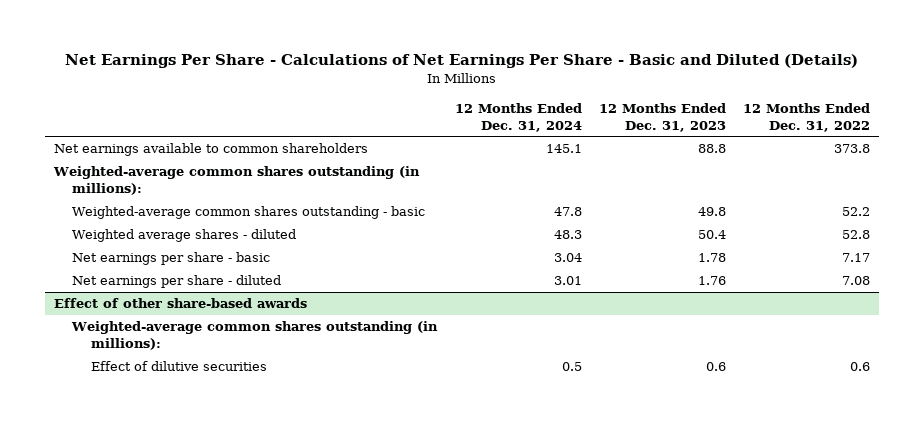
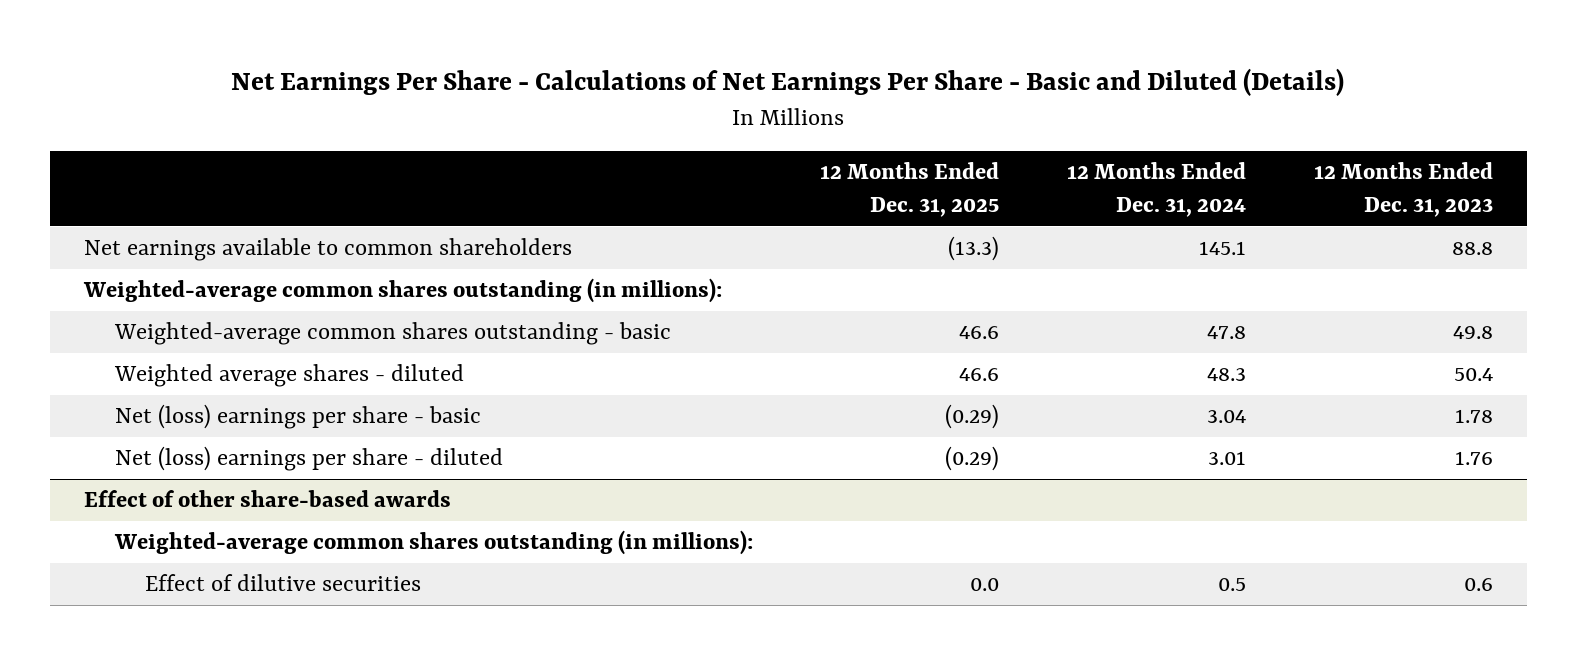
- | 12 Months Ended Dec. 31, 2024 | 12 Months Ended Dec. 31, 2023 | 12 Months Ended Dec. 31, 2022
+ | 12 Months Ended Dec. 31, 2025 | 12 Months Ended Dec. 31, 2024 | 12 Months Ended Dec. 31, 2023
- Net earnings per share - basic | 3.04 | 1.78 | 7.17
- Net earnings per share - diluted | 3.01 | 1.76 | 7.08
+ Net (loss) earnings per share - basic | (0.29) | 3.04 | 1.78
+ Net (loss) earnings per share - diluted | (0.29) | 3.01 | 1.76

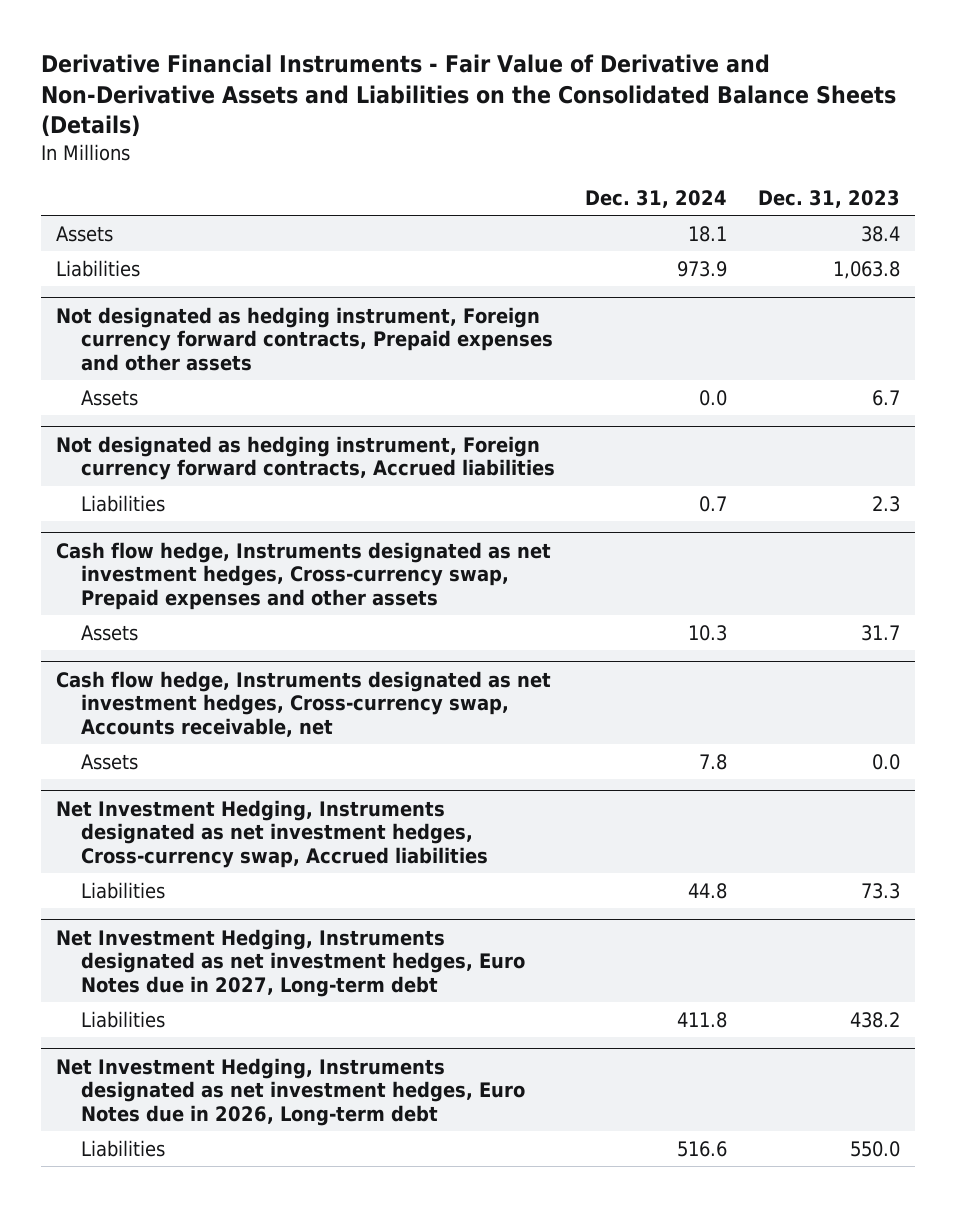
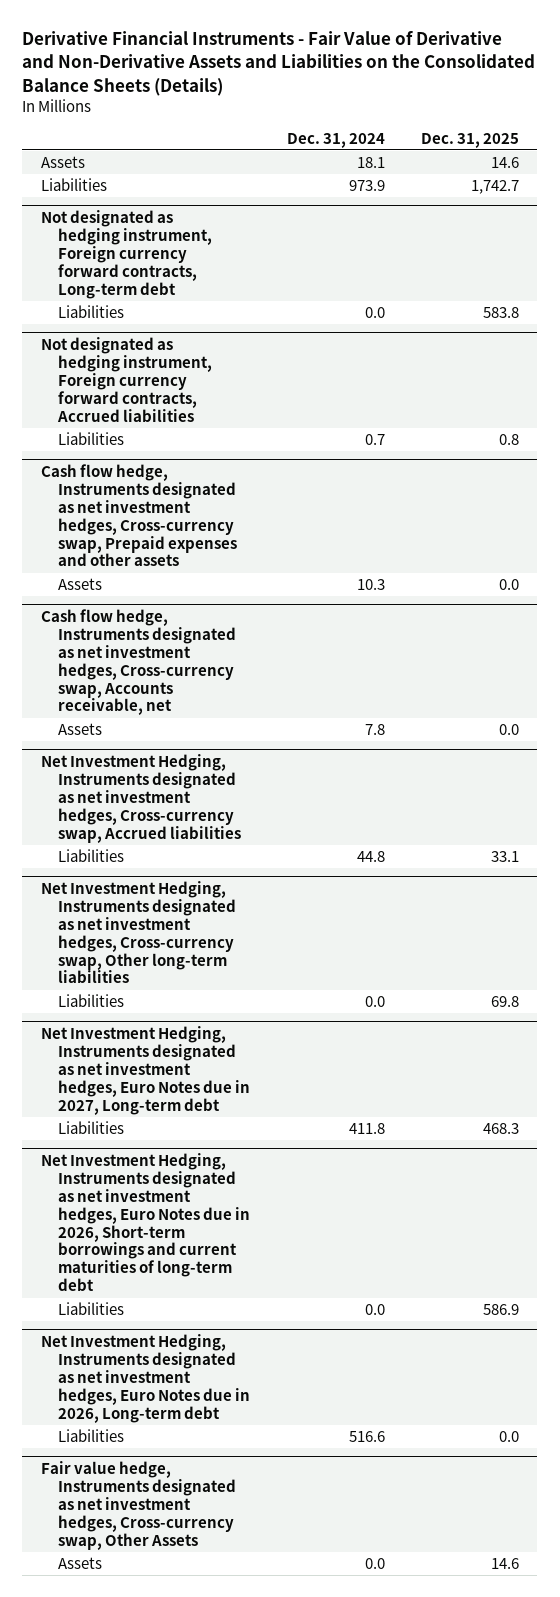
- | Dec. 31, 2024 | Dec. 31, 2023
+ | Dec. 31, 2024 | Dec. 31, 2025
- Not designated as hedging instrument, Foreign currency forward contracts, Prepaid expenses and other assets
- Assets | 0.0 | 6.7
+ Not designated as hedging instrument, Foreign currency forward contracts, Long-term debt
+ Liabilities | 0.0 | 583.8
+ Net Investment Hedging, Instruments designated as net investment hedges, Cross-currency swap, Other long-term liabilities
+ Liabilities | 0.0 | 69.8
+ Net Investment Hedging, Instruments designated as net investment hedges, Euro Notes due in 2026, Short-term borrowings and current maturities of long-term debt
+ Liabilities | 0.0 | 586.9
+ Fair value hedge, Instruments designated as net investment hedges, Cross-currency swap, Other Assets
+ Assets | 0.0 | 14.6

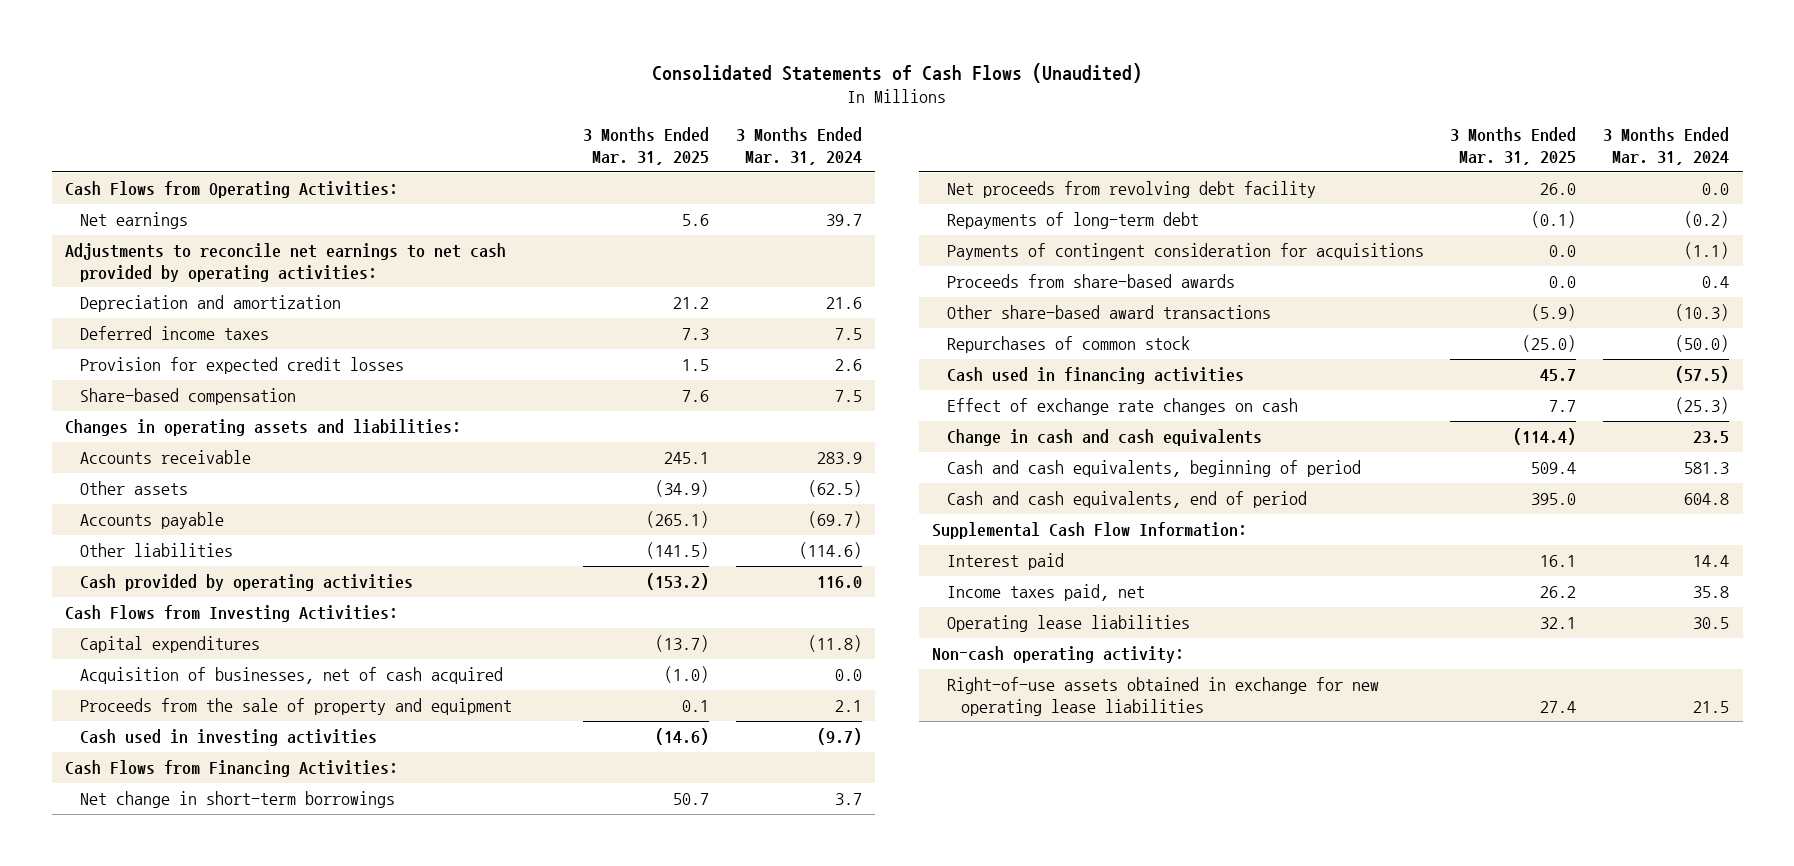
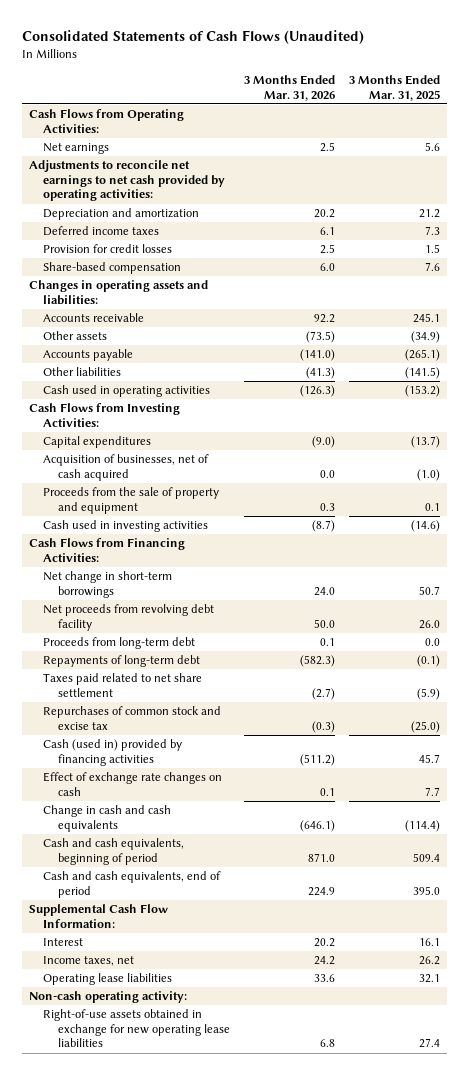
- | 3 Months Ended Mar. 31, 2025 | 3 Months Ended Mar. 31, 2024
+ | 3 Months Ended Mar. 31, 2026 | 3 Months Ended Mar. 31, 2025
- Provision for expected credit losses | 1.5 | 2.6
+ Provision for credit losses | 2.5 | 1.5
- Cash provided by operating activities | (153.2) | 116.0
+ Cash used in operating activities | (126.3) | (153.2)
+ Proceeds from long-term debt | 0.1 | 0.0
- Payments of contingent consideration for acquisitions | 0.0 | (1.1)
- Proceeds from share-based awards | 0.0 | 0.4
- Other share-based award transactions | (5.9) | (10.3)
- Repurchases of common stock | (25.0) | (50.0)
- Cash used in financing activities | 45.7 | (57.5)
+ Taxes paid related to net share settlement | (2.7) | (5.9)
+ Repurchases of common stock and excise tax | (0.3) | (25.0)
+ Cash (used in) provided by financing activities | (511.2) | 45.7
- Interest paid | 16.1 | 14.4
- Income taxes paid, net | 26.2 | 35.8
+ Interest | 20.2 | 16.1
+ Income taxes, net | 24.2 | 26.2

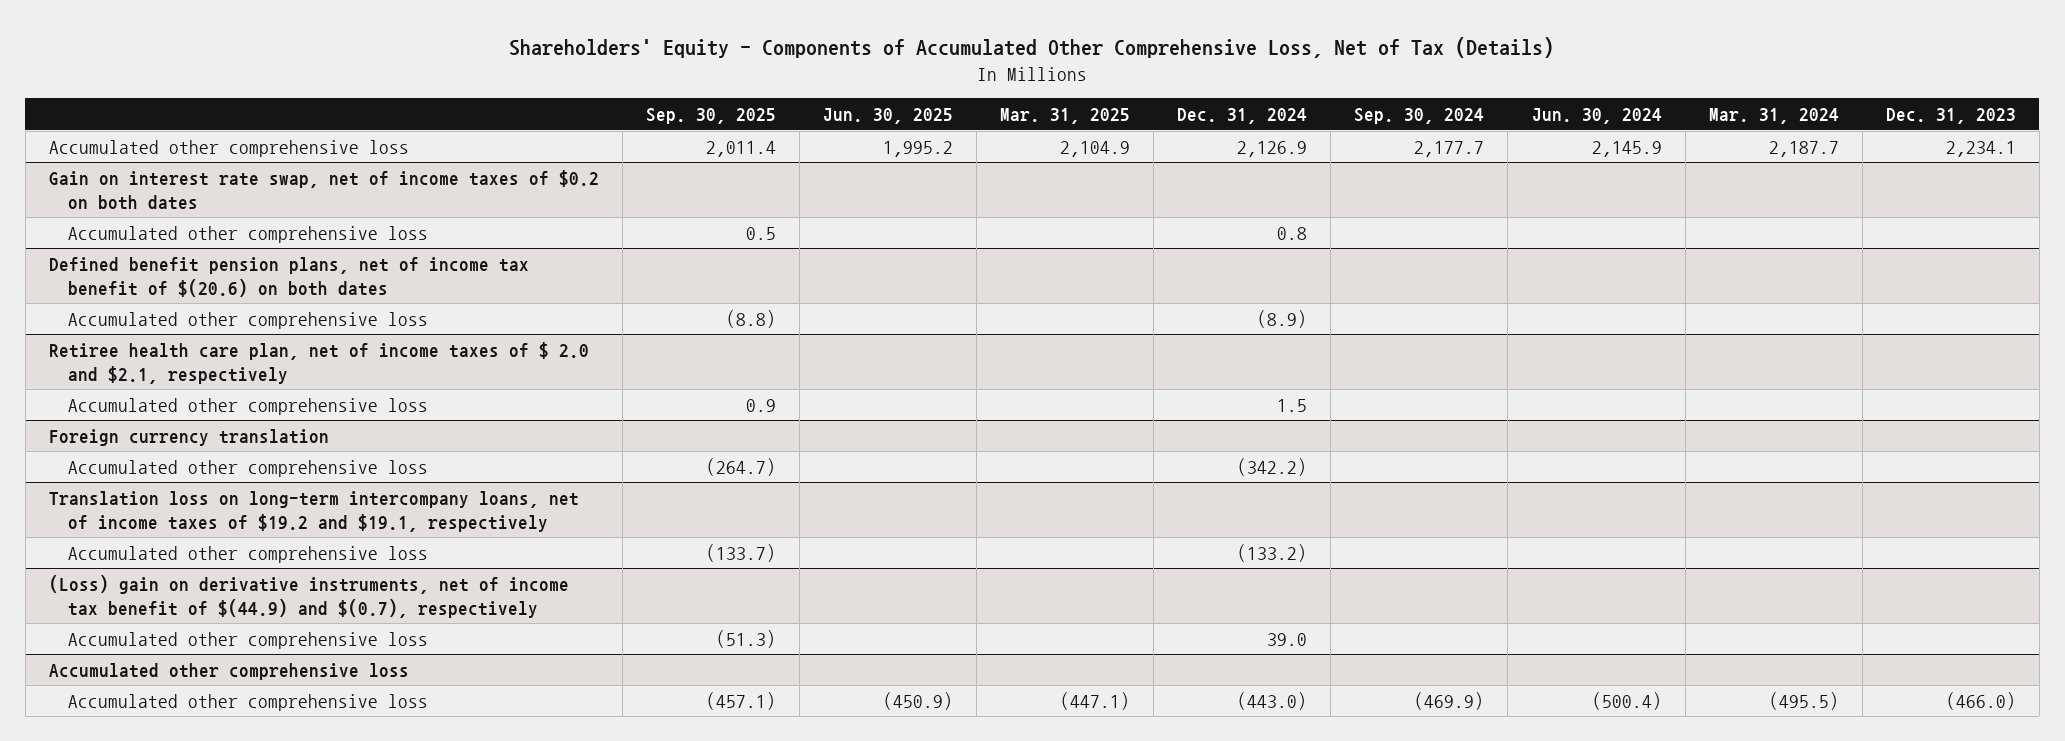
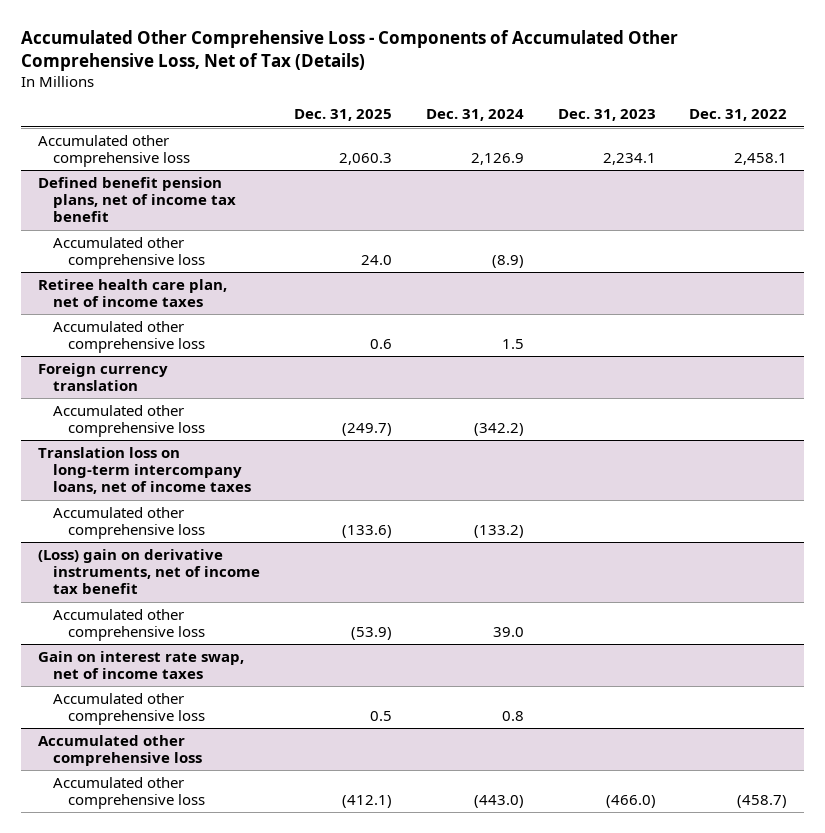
- Shareholders' Equity - Components of Accumulated Other Comprehensive Loss, Net of Tax (Details)
+ Accumulated Other Comprehensive Loss - Components of Accumulated Other Comprehensive Loss, Net of Tax (Details)
- | Sep. 30, 2025 | Jun. 30, 2025 | Mar. 31, 2025 | Dec. 31, 2024 | Sep. 30, 2024 | Jun. 30, 2024 | Mar. 31, 2024 | Dec. 31, 2023
+ | Dec. 31, 2025 | Dec. 31, 2024 | Dec. 31, 2023 | Dec. 31, 2022
- Gain on interest rate swap, net of income taxes of $0.2 on both dates
- Accumulated other comprehensive loss | 0.5 | | | 0.8 | | | |
- Defined benefit pension plans, net of income tax benefit of $(20.6) on both dates
+ Defined benefit pension plans, net of income tax benefit
- Retiree health care plan, net of income taxes of $ 2.0 and $2.1, respectively
+ Retiree health care plan, net of income taxes
- Translation loss on long-term intercompany loans, net of income taxes of $19.2 and $19.1, respectively
+ Translation loss on long-term intercompany loans, net of income taxes
- (Loss) gain on derivative instruments, net of income tax benefit of $(44.9) and $(0.7), respectively
+ (Loss) gain on derivative instruments, net of income tax benefit
+ Gain on interest rate swap, net of income taxes
+ Accumulated other comprehensive loss | 0.5 | 0.8 | |

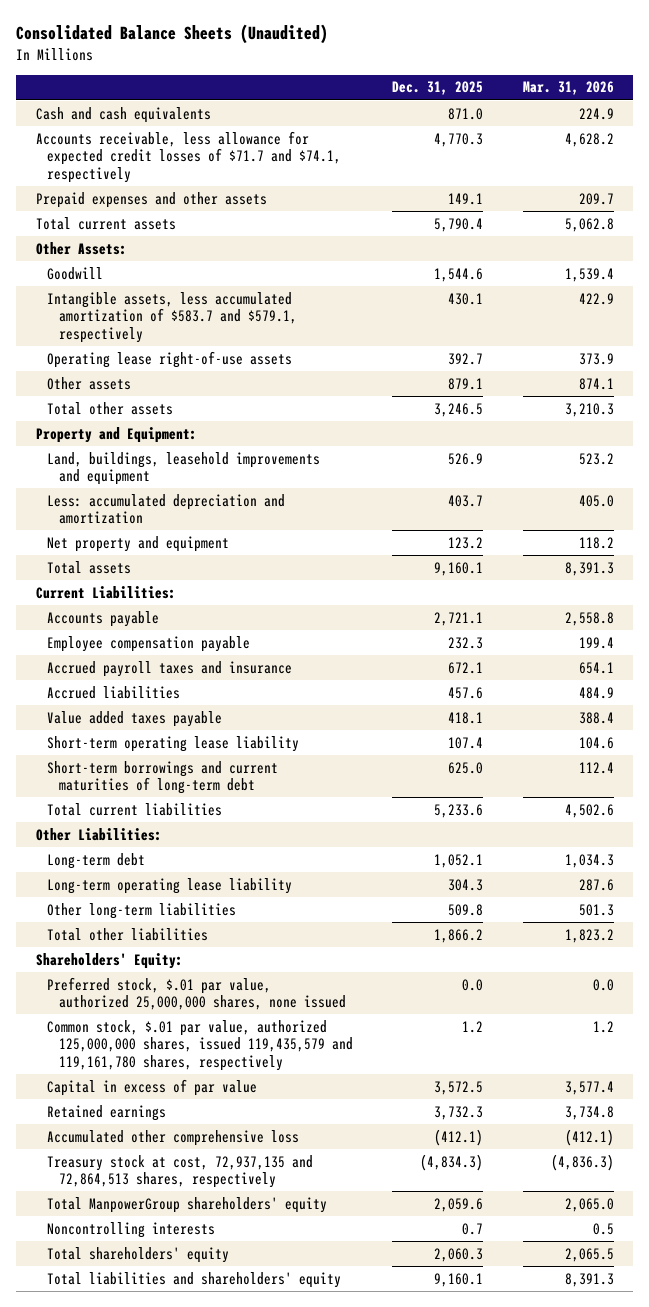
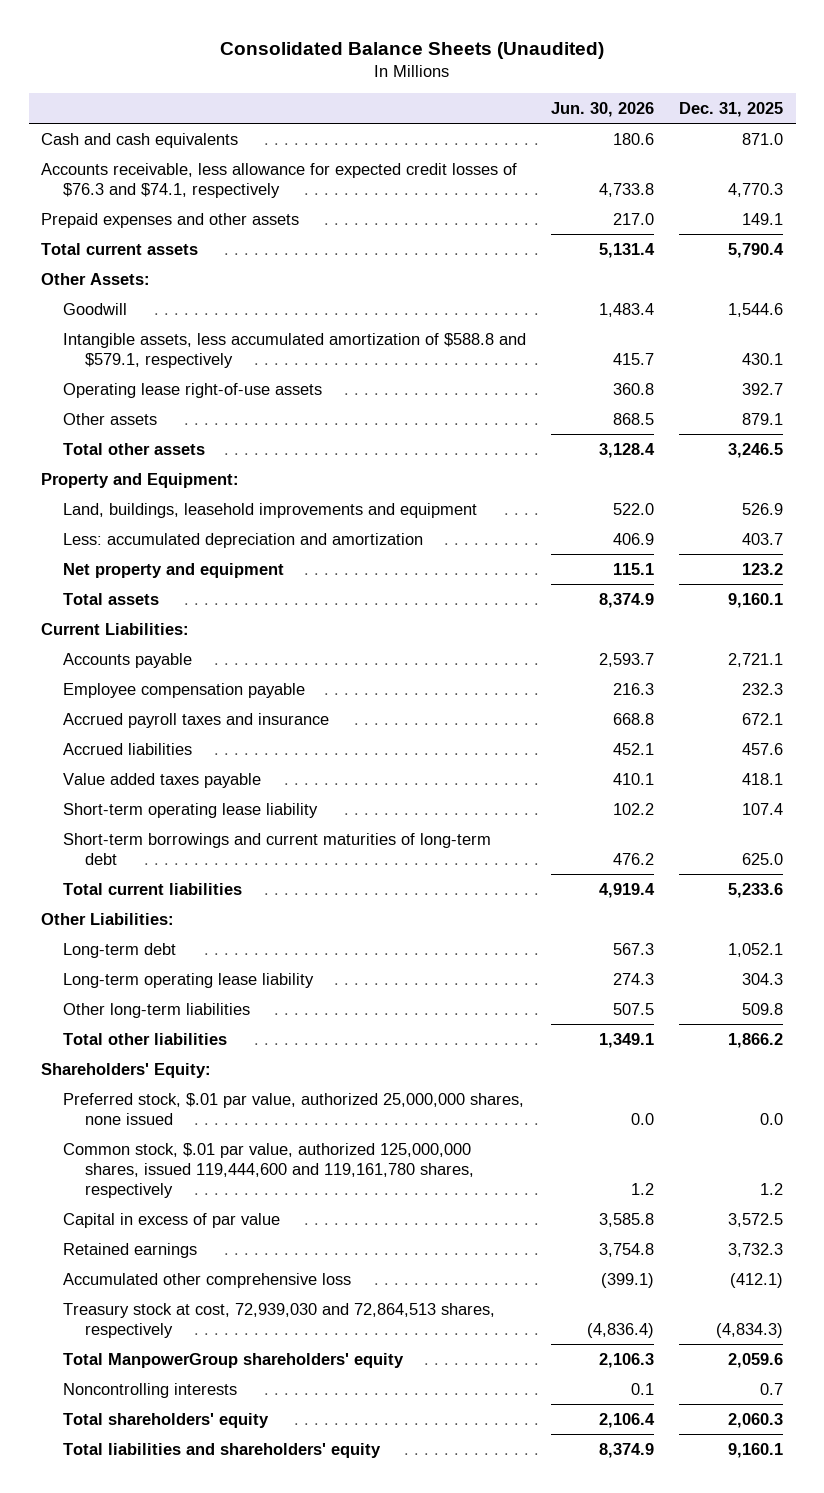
- | Dec. 31, 2025 | Mar. 31, 2026
+ | Jun. 30, 2026 | Dec. 31, 2025
- Accounts receivable, less allowance for expected credit losses of $71.7 and $74.1, respectively | 4,770.3 | 4,628.2
+ Accounts receivable, less allowance for expected credit losses of $76.3 and $74.1, respectively | 4,733.8 | 4,770.3
- Intangible assets, less accumulated amortization of $583.7 and $579.1, respectively | 430.1 | 422.9
+ Intangible assets, less accumulated amortization of $588.8 and $579.1, respectively | 415.7 | 430.1
- Common stock, $.01 par value, authorized 125,000,000 shares, issued 119,435,579 and 119,161,780 shares, respectively | 1.2 | 1.2
+ Common stock, $.01 par value, authorized 125,000,000 shares, issued 119,444,600 and 119,161,780 shares, respectively | 1.2 | 1.2
- Treasury stock at cost, 72,937,135 and 72,864,513 shares, respectively | (4,834.3) | (4,836.3)
+ Treasury stock at cost, 72,939,030 and 72,864,513 shares, respectively | (4,836.4) | (4,834.3)

